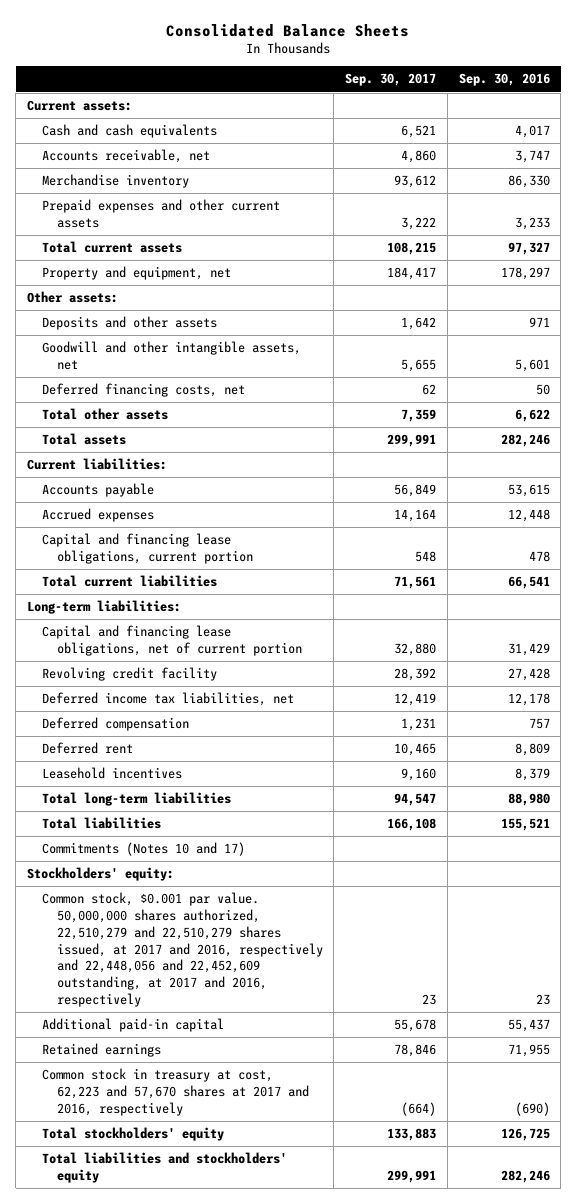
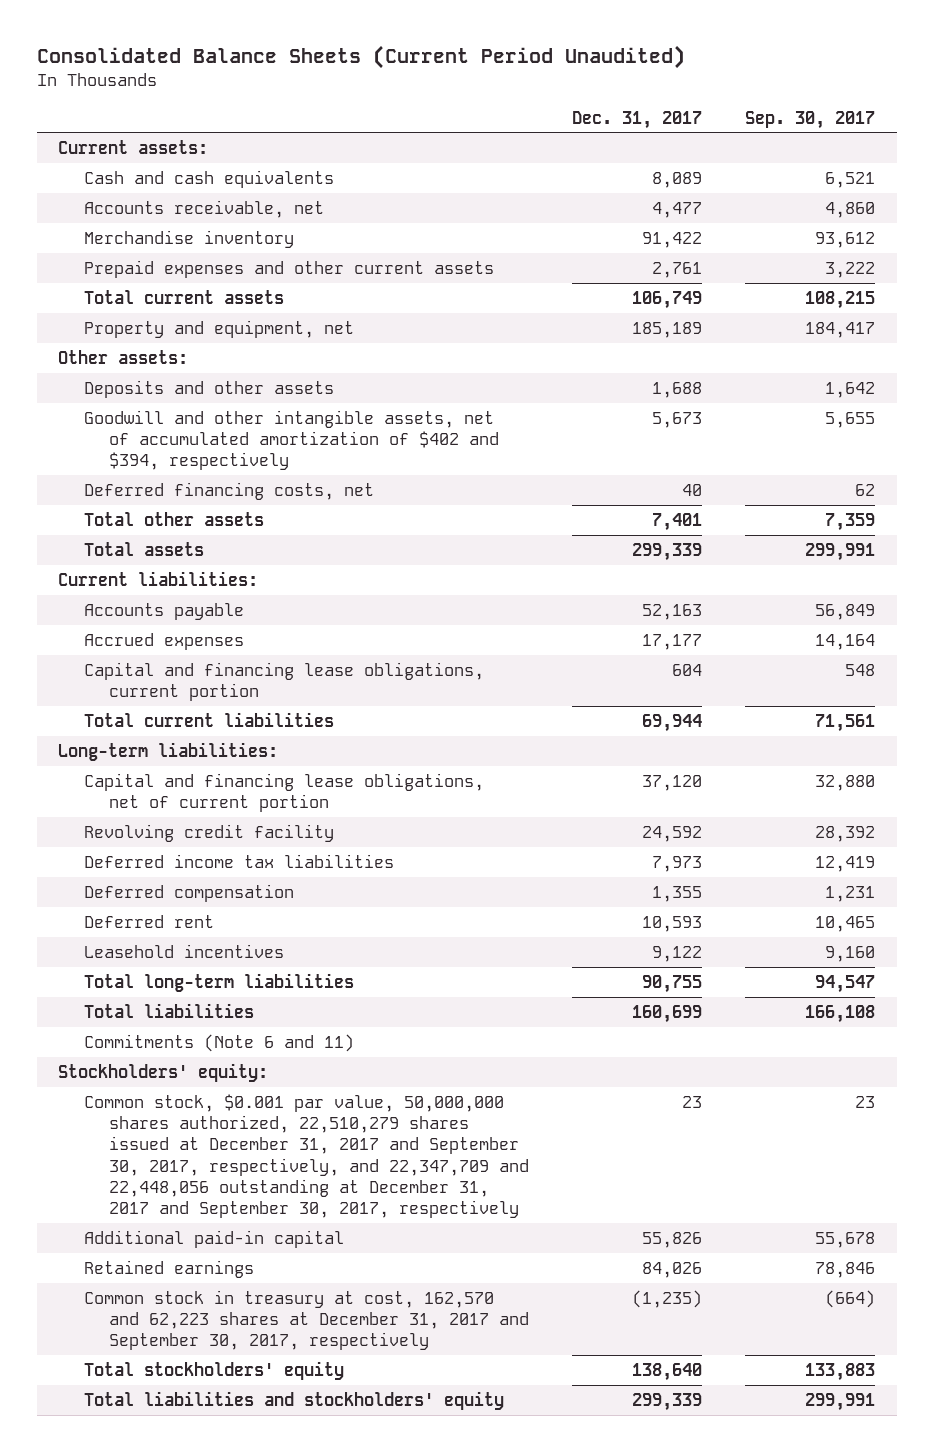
- Consolidated Balance Sheets
+ Consolidated Balance Sheets (Current Period Unaudited)
- | Sep. 30, 2017 | Sep. 30, 2016
+ | Dec. 31, 2017 | Sep. 30, 2017
- Goodwill and other intangible assets, net | 5,655 | 5,601
+ Goodwill and other intangible assets, net of accumulated amortization of $402 and $394, respectively | 5,673 | 5,655
- Deferred income tax liabilities, net | 12,419 | 12,178
+ Deferred income tax liabilities | 7,973 | 12,419
- Commitments (Notes 10 and 17)
+ Commitments (Note 6 and 11)
- Common stock, $0.001 par value. 50,000,000 shares authorized, 22,510,279 and 22,510,279 shares issued, at 2017 and 2016, respectively and 22,448,056 and 22,452,609 outstanding, at 2017 and 2016, respectively | 23 | 23
+ Common stock, $0.001 par value, 50,000,000 shares authorized, 22,510,279 shares issued at December 31, 2017 and September 30, 2017, respectively, and 22,347,709 and 22,448,056 outstanding at December 31, 2017 and September 30, 2017, respectively | 23 | 23
- Common stock in treasury at cost, 62,223 and 57,670 shares at 2017 and 2016, respectively | (664) | (690)
+ Common stock in treasury at cost, 162,570 and 62,223 shares at December 31, 2017 and September 30, 2017, respectively | (1,235) | (664)

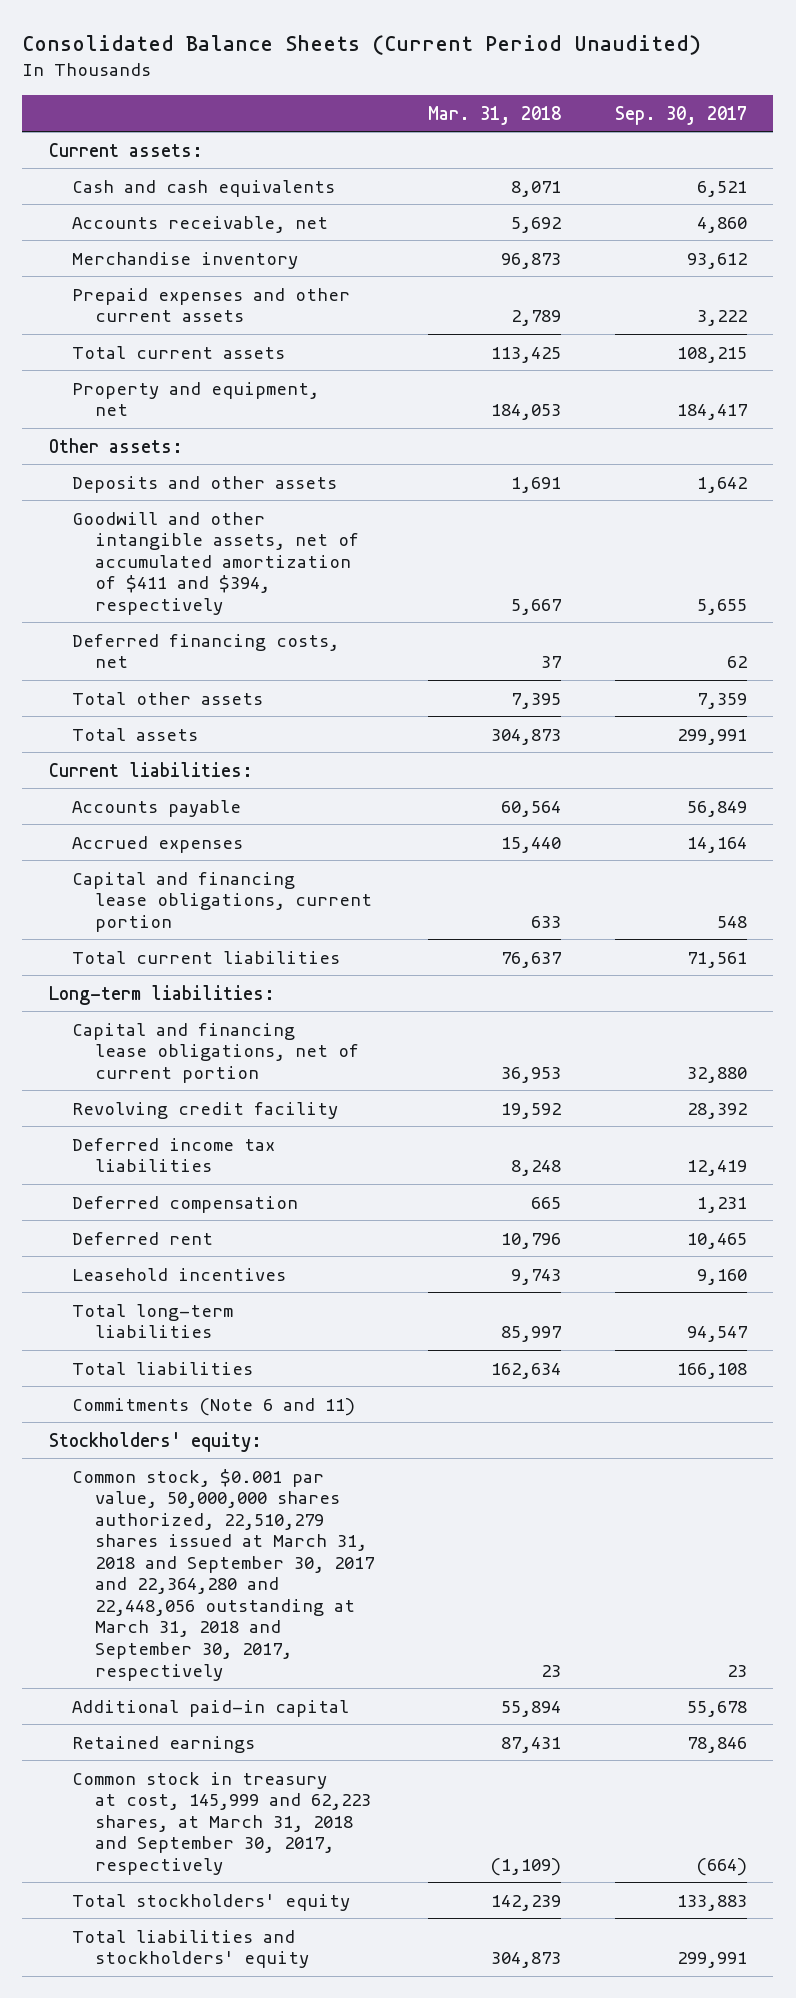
- | Dec. 31, 2017 | Sep. 30, 2017
+ | Mar. 31, 2018 | Sep. 30, 2017
- Goodwill and other intangible assets, net of accumulated amortization of $402 and $394, respectively | 5,673 | 5,655
+ Goodwill and other intangible assets, net of accumulated amortization of $411 and $394, respectively | 5,667 | 5,655
- Common stock, $0.001 par value, 50,000,000 shares authorized, 22,510,279 shares issued at December 31, 2017 and September 30, 2017, respectively, and 22,347,709 and 22,448,056 outstanding at December 31, 2017 and September 30, 2017, respectively | 23 | 23
+ Common stock, $0.001 par value, 50,000,000 shares authorized, 22,510,279 shares issued at March 31, 2018 and September 30, 2017 and 22,364,280 and 22,448,056 outstanding at March 31, 2018 and September 30, 2017, respectively | 23 | 23
- Common stock in treasury at cost, 162,570 and 62,223 shares at December 31, 2017 and September 30, 2017, respectively | (1,235) | (664)
+ Common stock in treasury at cost, 145,999 and 62,223 shares, at March 31, 2018 and September 30, 2017, respectively | (1,109) | (664)

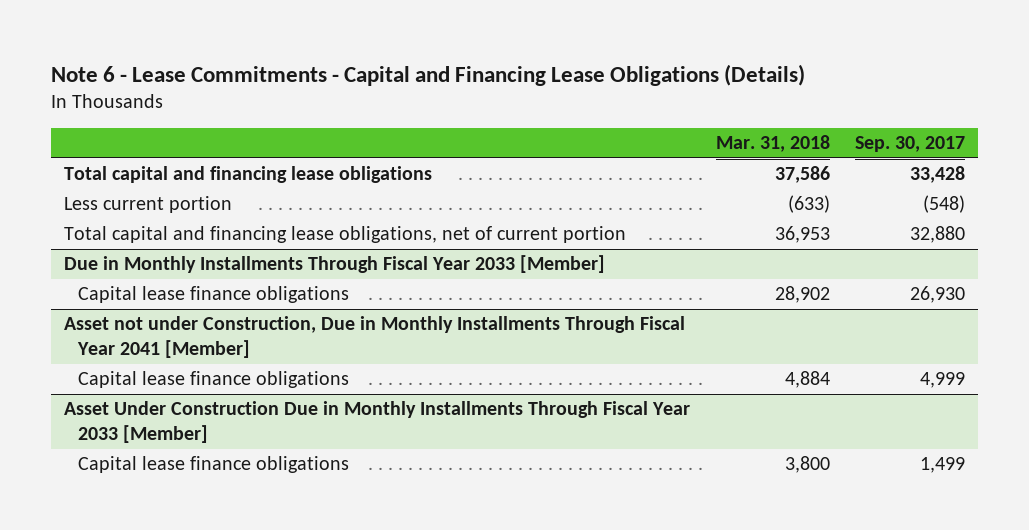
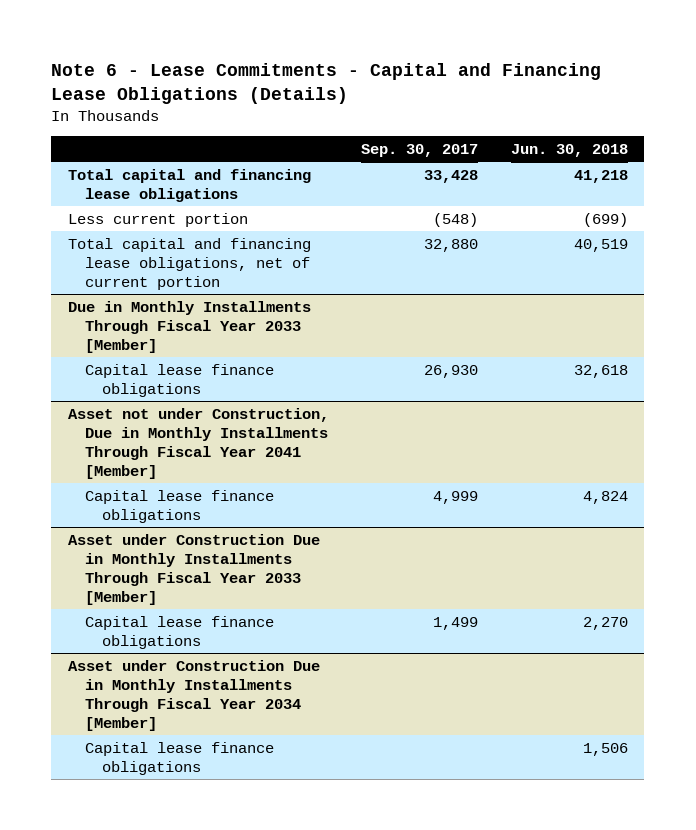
- | Mar. 31, 2018 | Sep. 30, 2017
+ | Sep. 30, 2017 | Jun. 30, 2018
- Asset Under Construction Due in Monthly Installments Through Fiscal Year 2033 [Member]
+ Asset under Construction Due in Monthly Installments Through Fiscal Year 2033 [Member]
+ Asset under Construction Due in Monthly Installments Through Fiscal Year 2034 [Member]
+ Capital lease finance obligations | | 1,506

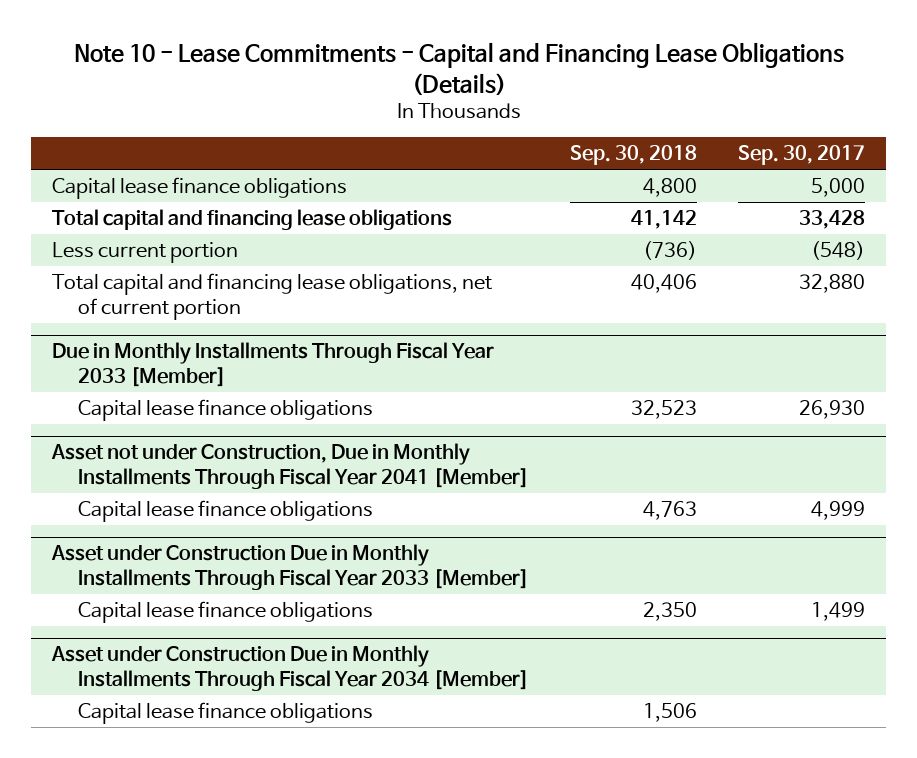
- Note 6 - Lease Commitments - Capital and Financing Lease Obligations (Details)
+ Note 10 - Lease Commitments - Capital and Financing Lease Obligations (Details)
- | Sep. 30, 2017 | Jun. 30, 2018
+ | Sep. 30, 2018 | Sep. 30, 2017
+ Capital lease finance obligations | 4,800 | 5,000

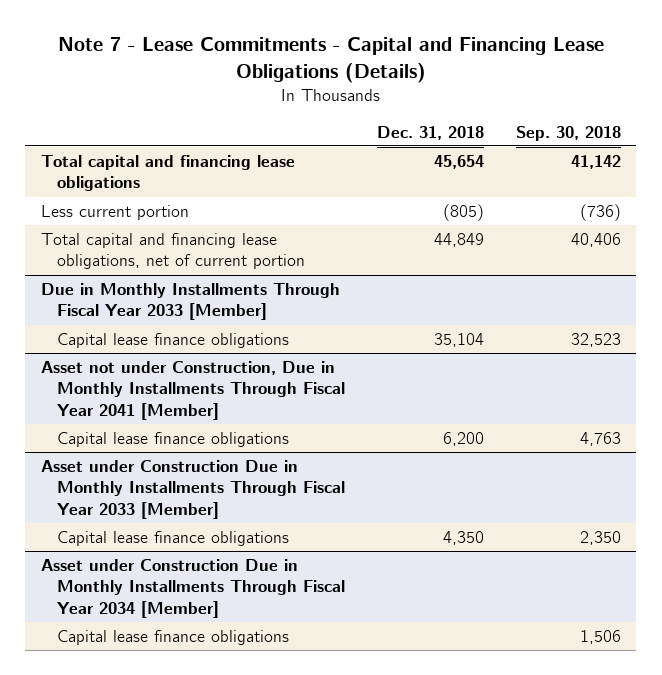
- Note 10 - Lease Commitments - Capital and Financing Lease Obligations (Details)
+ Note 7 - Lease Commitments - Capital and Financing Lease Obligations (Details)
- | Sep. 30, 2018 | Sep. 30, 2017
+ | Dec. 31, 2018 | Sep. 30, 2018
- Capital lease finance obligations | 4,800 | 5,000

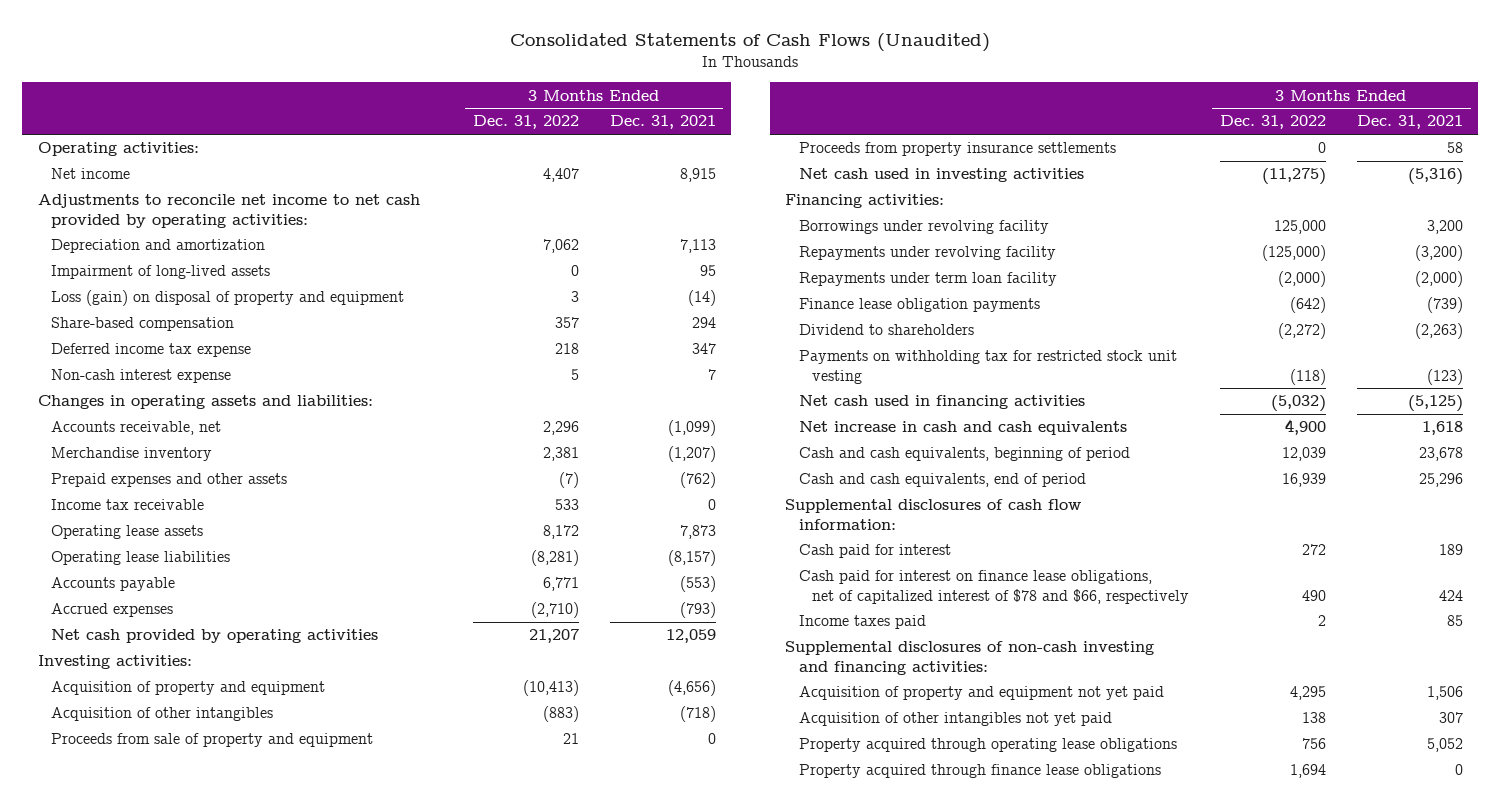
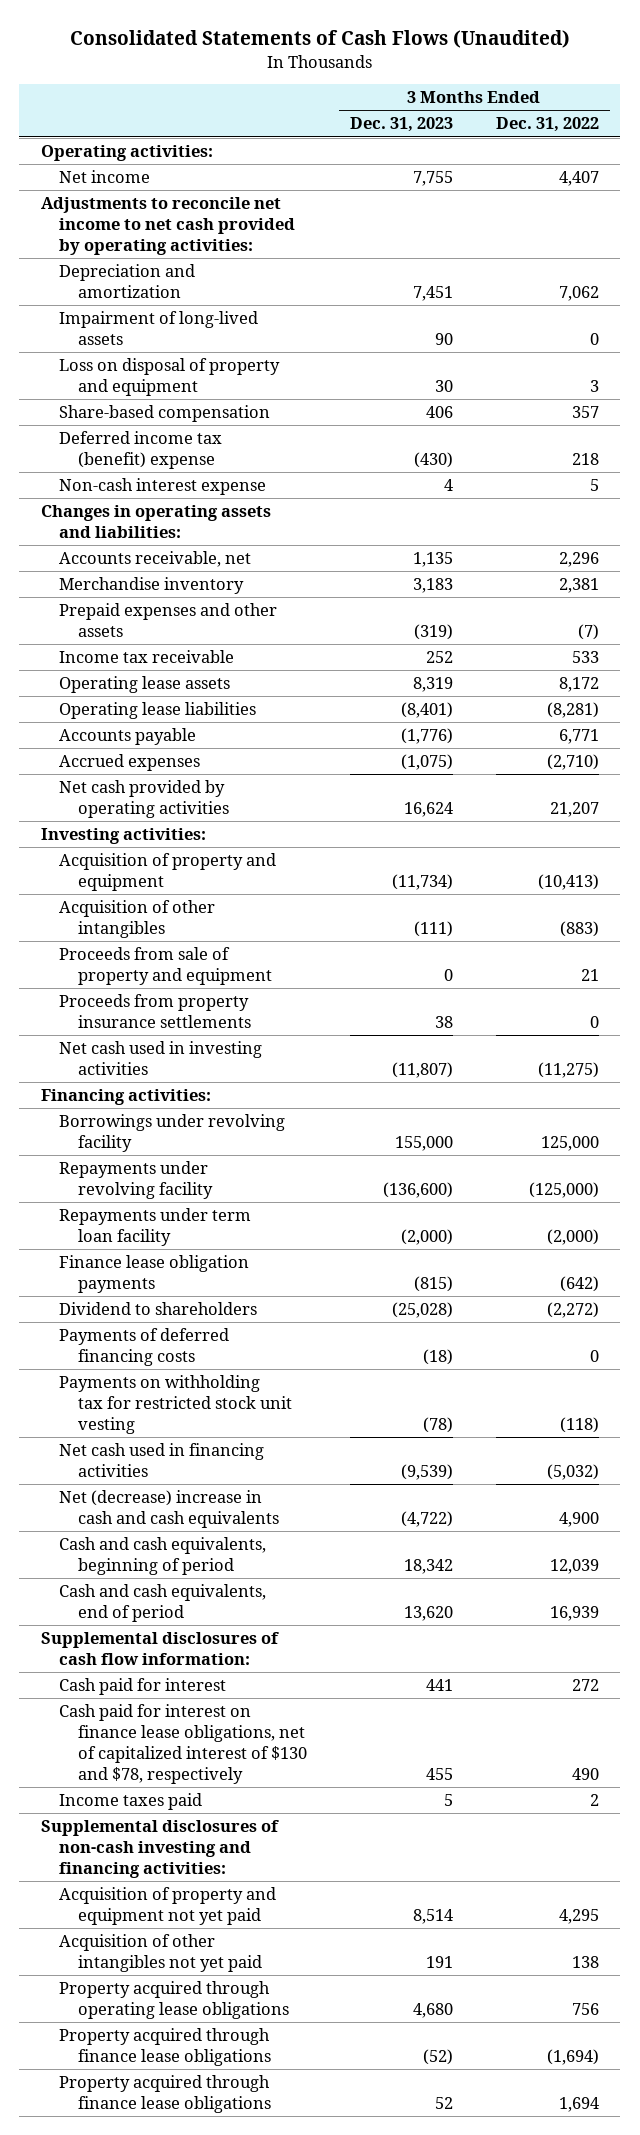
- | 3 Months Ended Dec. 31, 2022 | 3 Months Ended Dec. 31, 2021
+ | 3 Months Ended Dec. 31, 2023 | 3 Months Ended Dec. 31, 2022
- Loss (gain) on disposal of property and equipment | 3 | (14)
+ Loss on disposal of property and equipment | 30 | 3
- Deferred income tax expense | 218 | 347
+ Deferred income tax (benefit) expense | (430) | 218
+ Payments of deferred financing costs | (18) | 0
- Net increase in cash and cash equivalents | 4,900 | 1,618
+ Net (decrease) increase in cash and cash equivalents | (4,722) | 4,900
- Cash paid for interest on finance lease obligations, net of capitalized interest of $78 and $66, respectively | 490 | 424
+ Cash paid for interest on finance lease obligations, net of capitalized interest of $130 and $78, respectively | 455 | 490
+ Property acquired through finance lease obligations | (52) | (1,694)

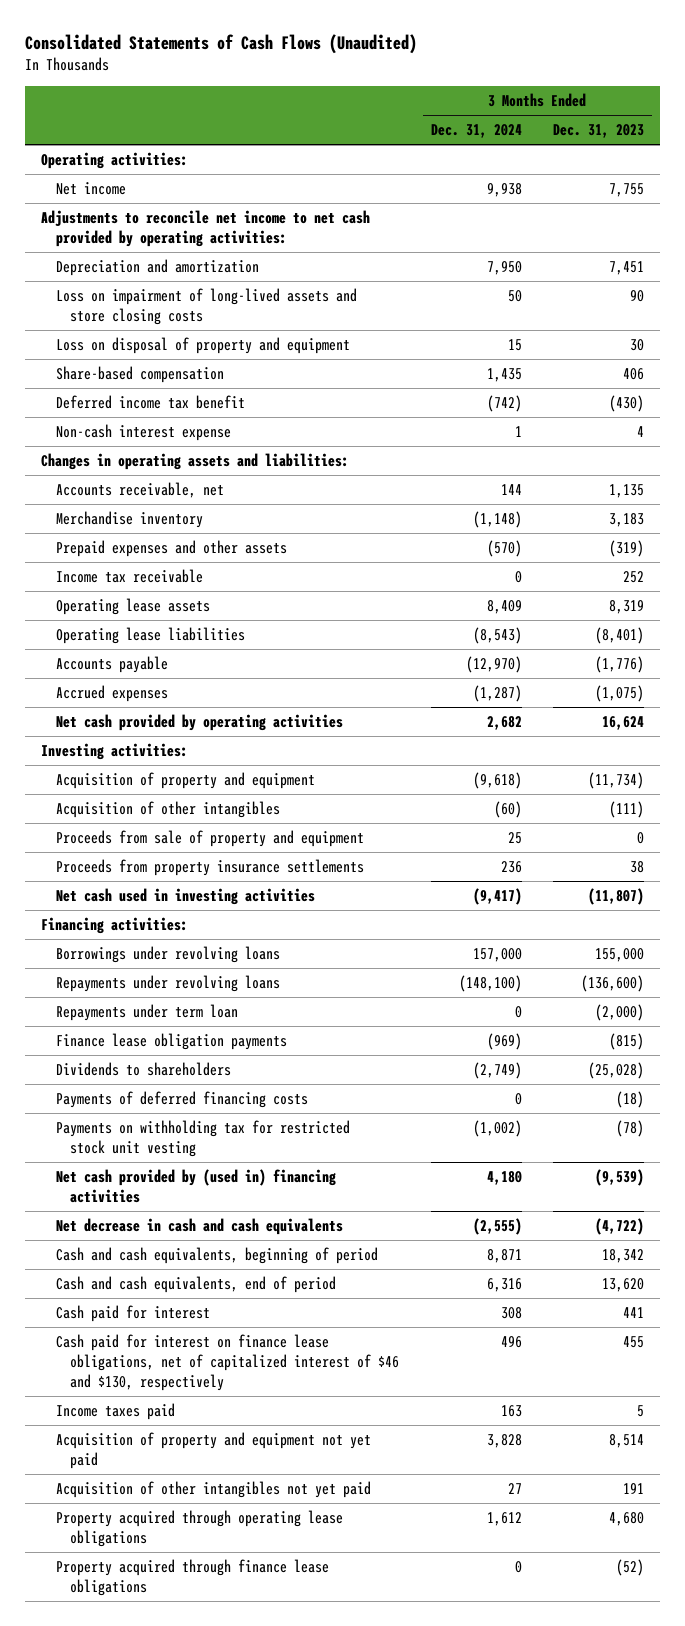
- | 3 Months Ended Dec. 31, 2023 | 3 Months Ended Dec. 31, 2022
+ | 3 Months Ended Dec. 31, 2024 | 3 Months Ended Dec. 31, 2023
- Impairment of long-lived assets | 90 | 0
+ Loss on impairment of long-lived assets and store closing costs | 50 | 90
- Deferred income tax (benefit) expense | (430) | 218
+ Deferred income tax benefit | (742) | (430)
- Borrowings under revolving facility | 155,000 | 125,000
- Repayments under revolving facility | (136,600) | (125,000)
- Repayments under term loan facility | (2,000) | (2,000)
+ Borrowings under revolving loans | 157,000 | 155,000
+ Repayments under revolving loans | (148,100) | (136,600)
+ Repayments under term loan | 0 | (2,000)
- Dividend to shareholders | (25,028) | (2,272)
+ Dividends to shareholders | (2,749) | (25,028)
- Net cash used in financing activities | (9,539) | (5,032)
- Net (decrease) increase in cash and cash equivalents | (4,722) | 4,900
+ Net cash provided by (used in) financing activities | 4,180 | (9,539)
+ Net decrease in cash and cash equivalents | (2,555) | (4,722)
- Supplemental disclosures of cash flow information:
- Cash paid for interest on finance lease obligations, net of capitalized interest of $130 and $78, respectively | 455 | 490
+ Cash paid for interest on finance lease obligations, net of capitalized interest of $46 and $130, respectively | 496 | 455
- Supplemental disclosures of non-cash investing and financing activities:
- Property acquired through finance lease obligations | 52 | 1,694

